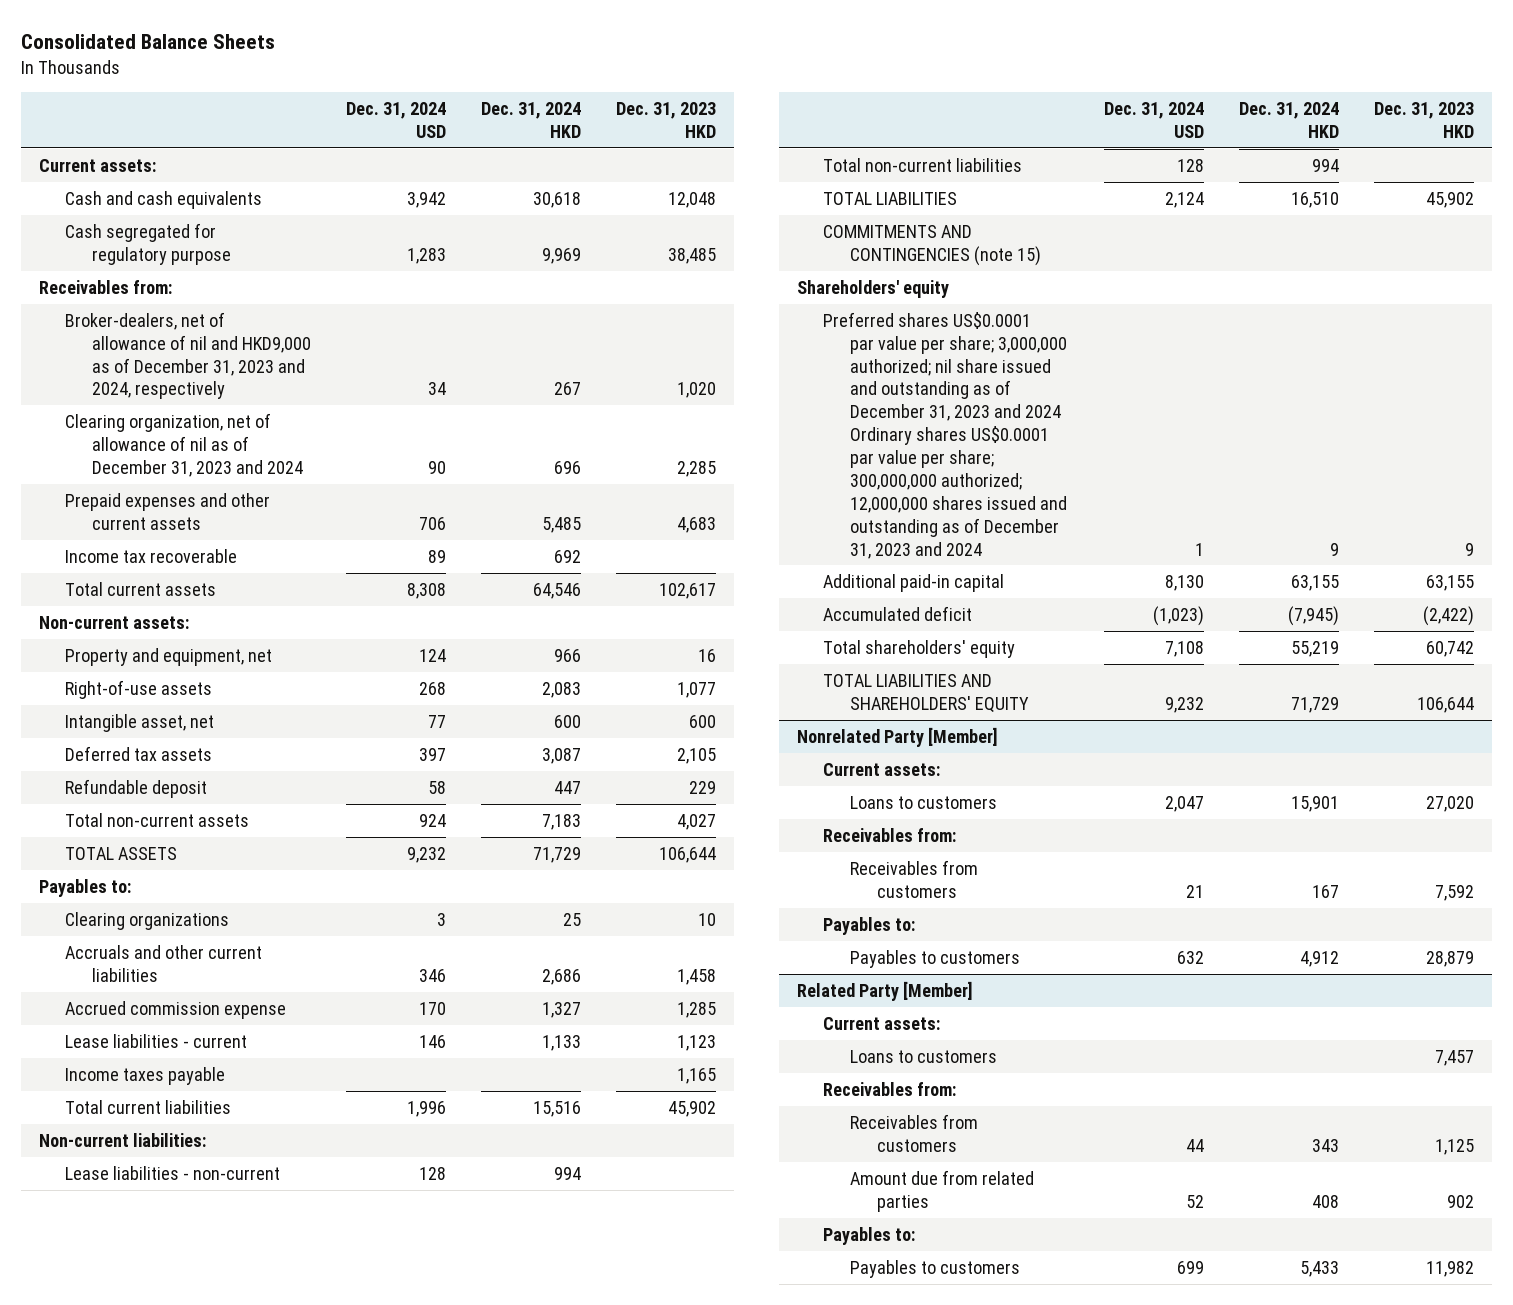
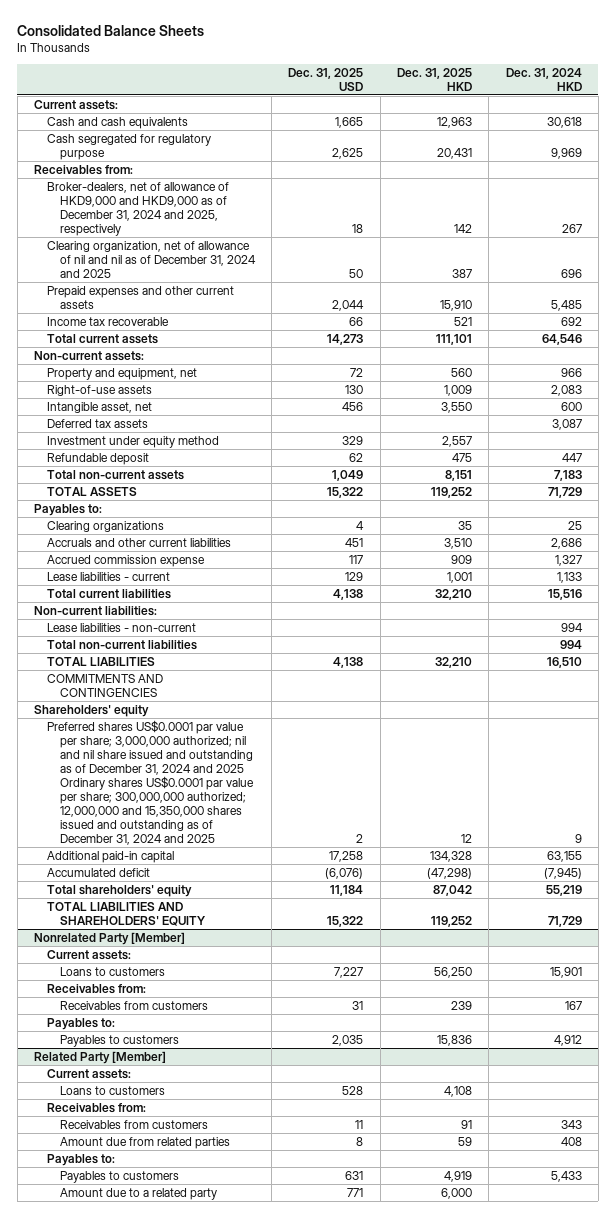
- | Dec. 31, 2024 USD | Dec. 31, 2024 HKD | Dec. 31, 2023 HKD
+ | Dec. 31, 2025 USD | Dec. 31, 2025 HKD | Dec. 31, 2024 HKD
- Broker-dealers, net of allowance of nil and HKD9,000 as of December 31, 2023 and 2024, respectively | 34 | 267 | 1,020
- Clearing organization, net of allowance of nil as of December 31, 2023 and 2024 | 90 | 696 | 2,285
+ Broker-dealers, net of allowance of HKD9,000 and HKD9,000 as of December 31, 2024 and 2025, respectively | 18 | 142 | 267
+ Clearing organization, net of allowance of nil and nil as of December 31, 2024 and 2025 | 50 | 387 | 696
+ Investment under equity method | 329 | 2,557 |
- Income taxes payable | | | 1,165
- COMMITMENTS AND CONTINGENCIES (note 15)
+ COMMITMENTS AND CONTINGENCIES
- Preferred shares US$0.0001 par value per share; 3,000,000 authorized; nil share issued and outstanding as of December 31, 2023 and 2024 Ordinary shares US$0.0001 par value per share; 300,000,000 authorized; 12,000,000 shares issued and outstanding as of December 31, 2023 and 2024 | 1 | 9 | 9
+ Preferred shares US$0.0001 par value per share; 3,000,000 authorized; nil and nil share issued and outstanding as of December 31, 2024 and 2025 Ordinary shares US$0.0001 par value per share; 300,000,000 authorized; 12,000,000 and 15,350,000 shares issued and outstanding as of December 31, 2024 and 2025 | 2 | 12 | 9
@ Related Party [Member]
+ Amount due to a related party | 771 | 6,000 |

